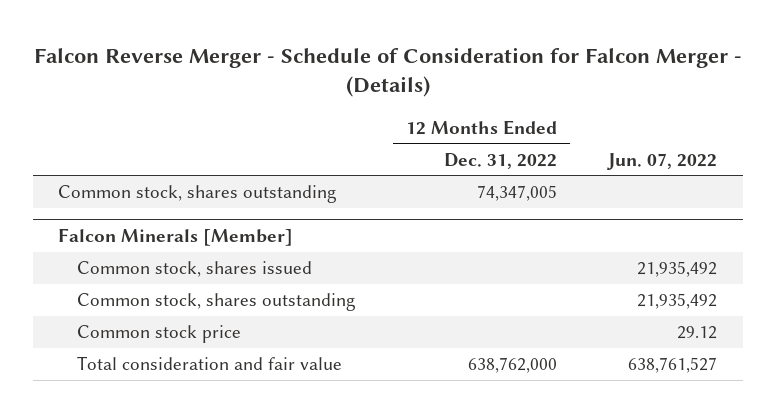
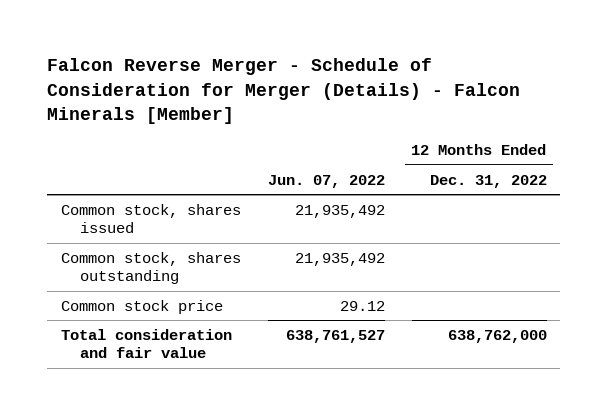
- Falcon Reverse Merger - Schedule of Consideration for Falcon Merger - (Details)
+ Falcon Reverse Merger - Schedule of Consideration for Merger (Details) - Falcon Minerals [Member]
- | 12 Months Ended Dec. 31, 2022 | Jun. 07, 2022
+ | Jun. 07, 2022 | 12 Months Ended Dec. 31, 2022
- Common stock, shares outstanding | 74,347,005 |
- Falcon Minerals [Member]

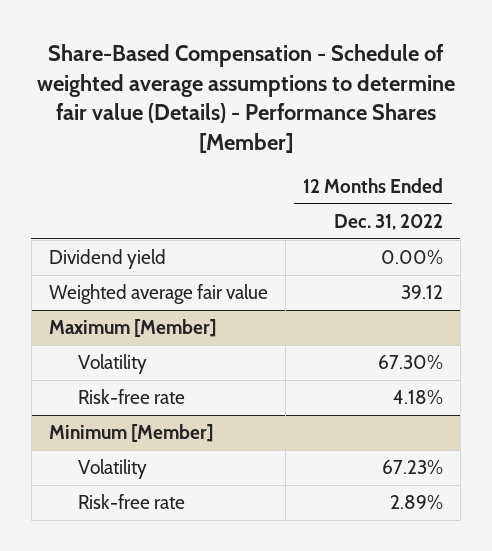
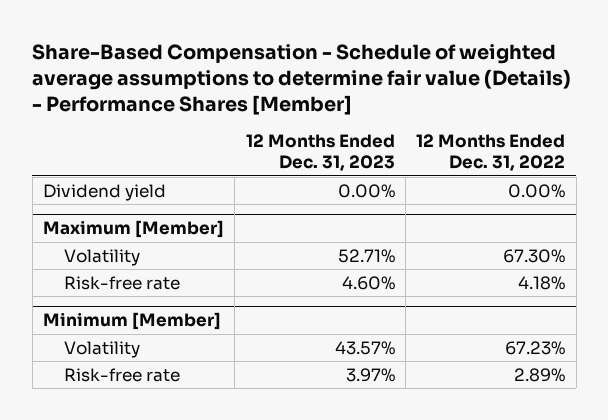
- | 12 Months Ended Dec. 31, 2022
+ | 12 Months Ended Dec. 31, 2023 | 12 Months Ended Dec. 31, 2022
- Weighted average fair value | 39.12

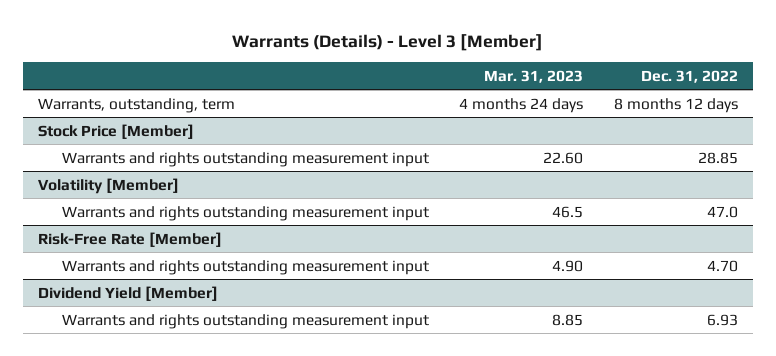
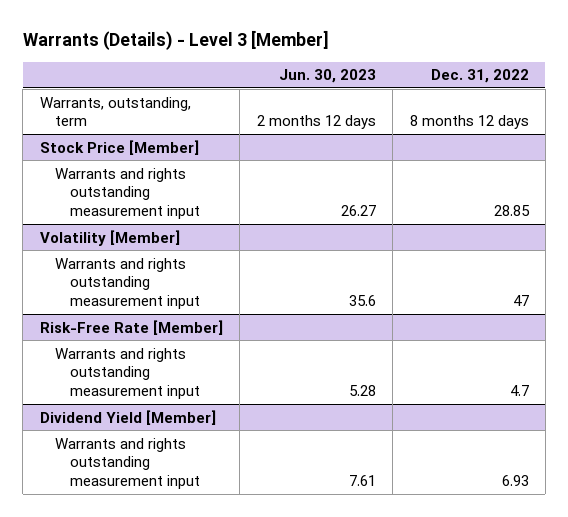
- | Mar. 31, 2023 | Dec. 31, 2022
+ | Jun. 30, 2023 | Dec. 31, 2022
@ Volatility [Member]
- Warrants and rights outstanding measurement input | 46.5 | 47.0
+ Warrants and rights outstanding measurement input | 35.6 | 47
@ Risk-Free Rate [Member]
- Warrants and rights outstanding measurement input | 4.90 | 4.70
+ Warrants and rights outstanding measurement input | 5.28 | 4.7

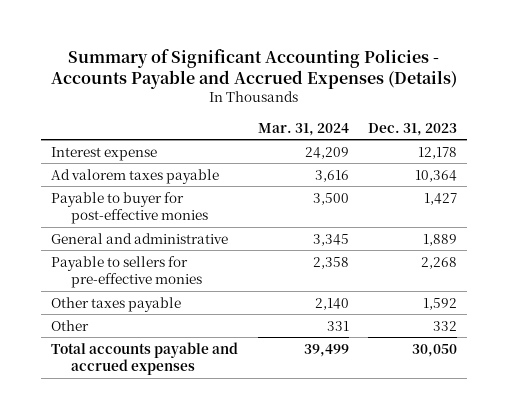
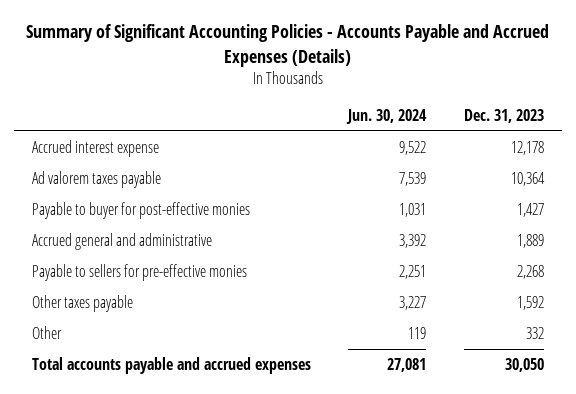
- | Mar. 31, 2024 | Dec. 31, 2023
+ | Jun. 30, 2024 | Dec. 31, 2023
- Interest expense | 24,209 | 12,178
+ Accrued interest expense | 9,522 | 12,178
- General and administrative | 3,345 | 1,889
+ Accrued general and administrative | 3,392 | 1,889

